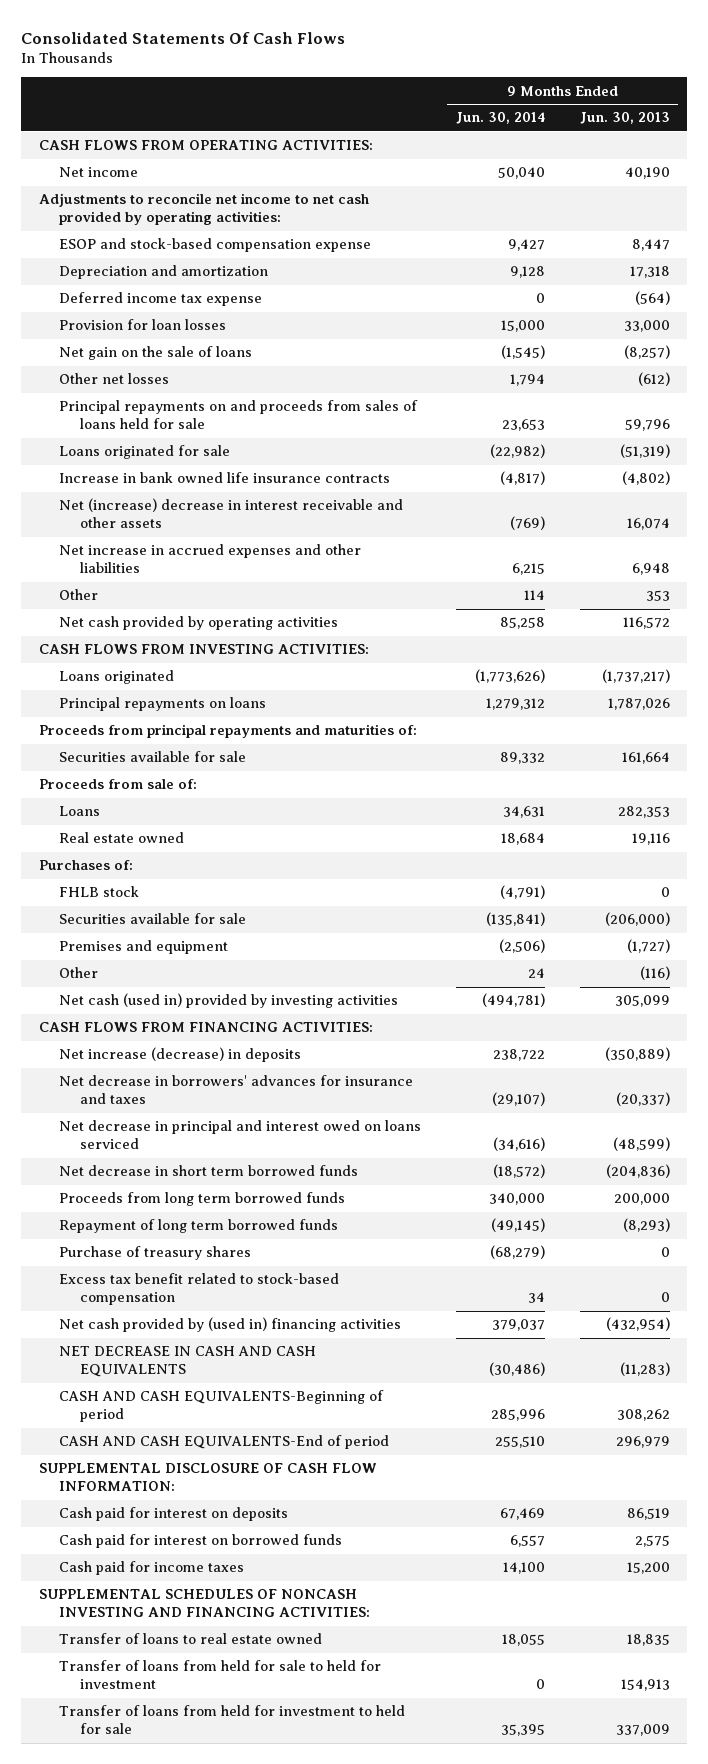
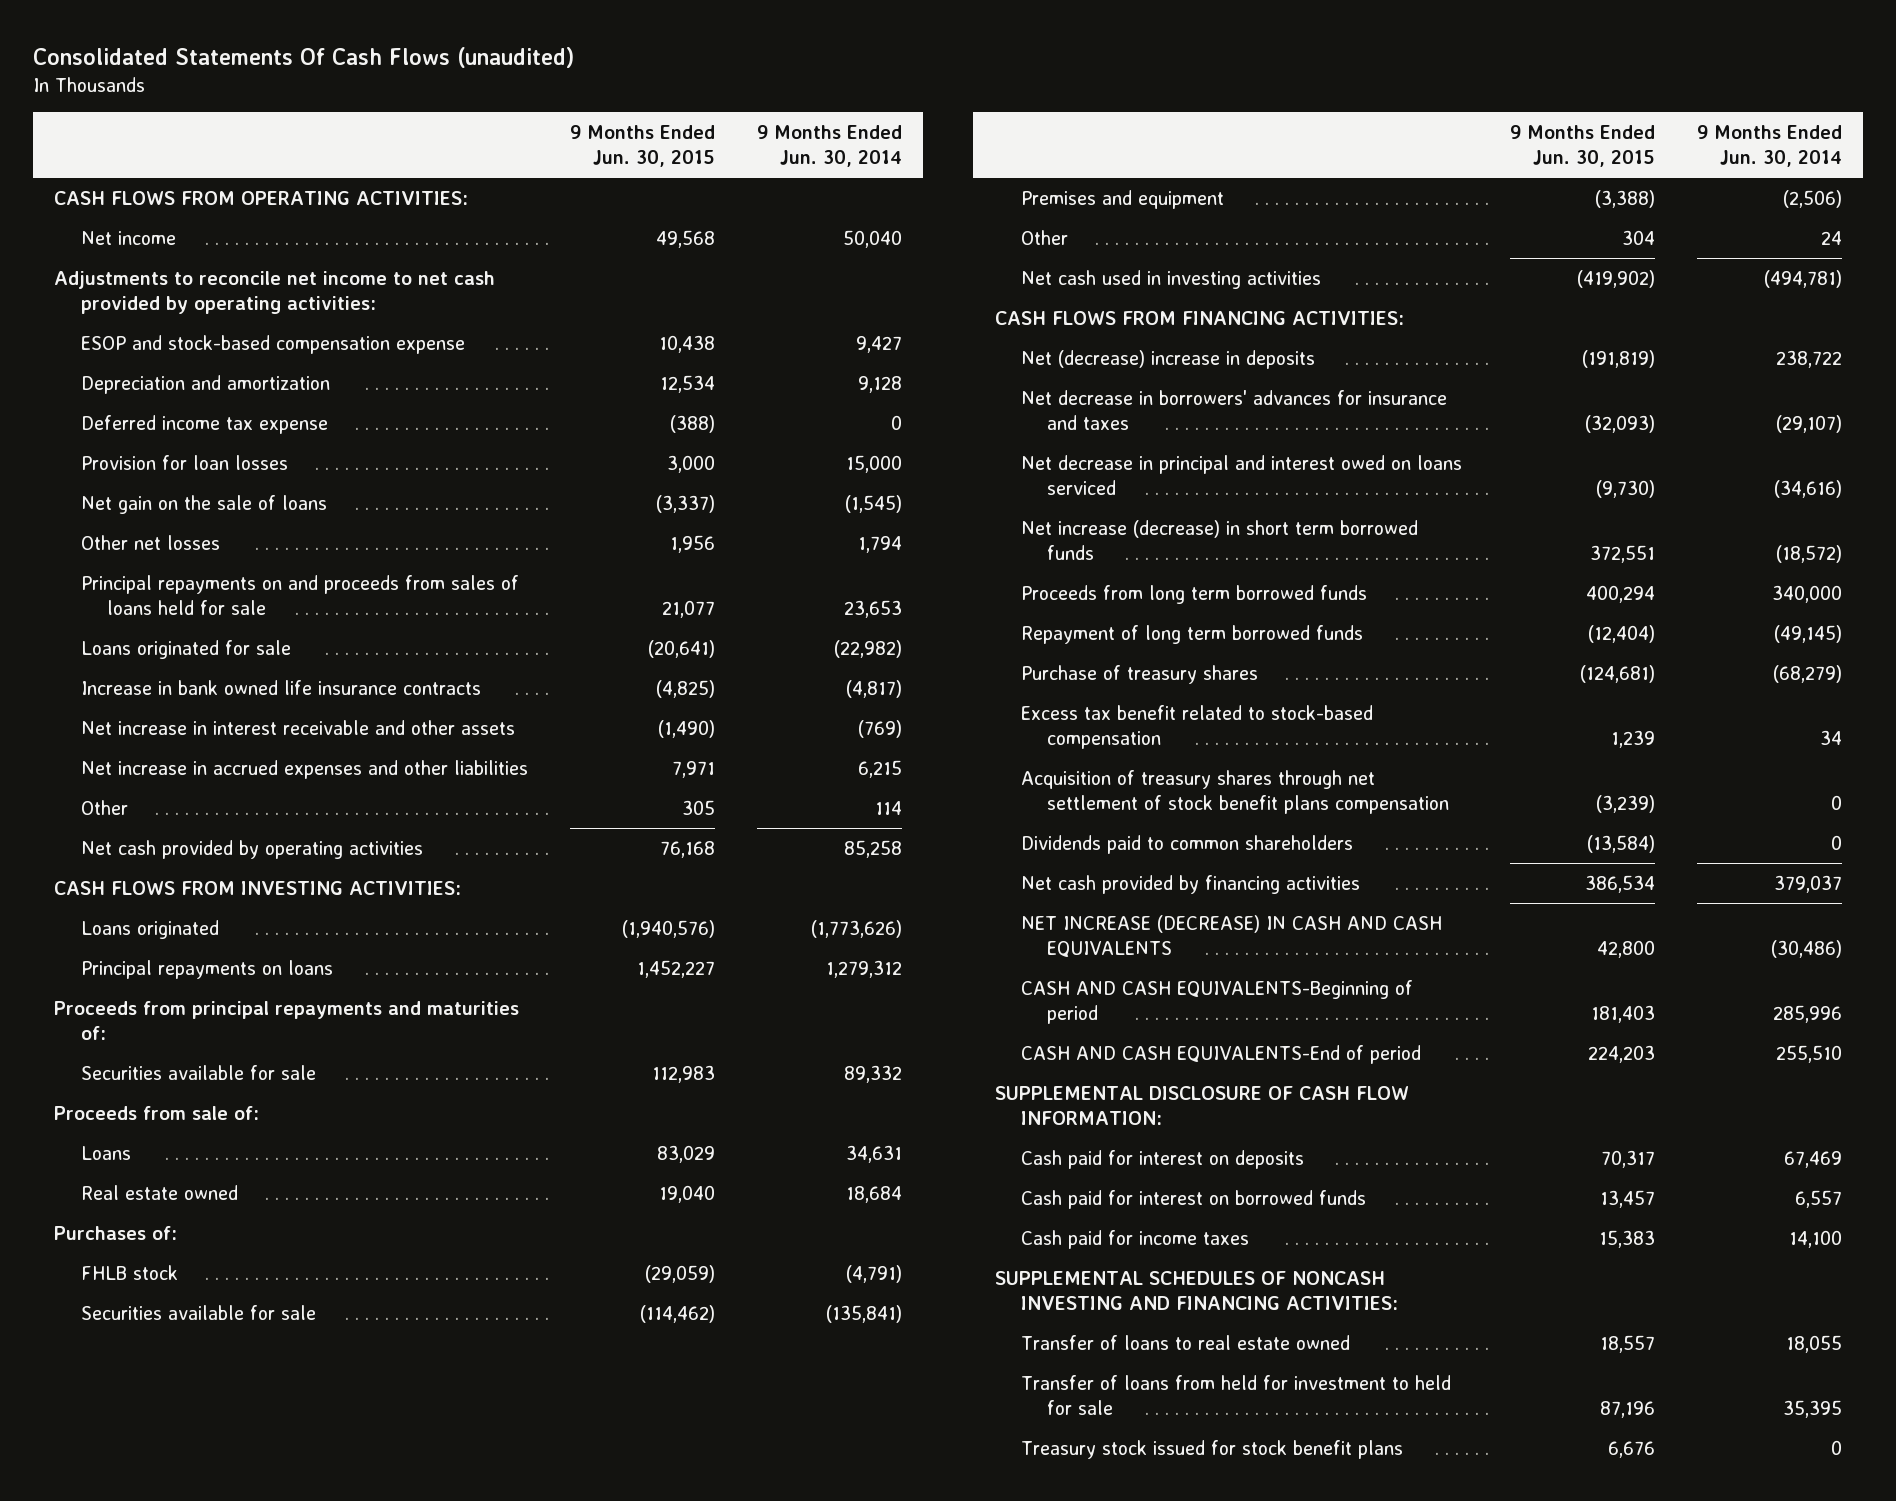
- Consolidated Statements Of Cash Flows
+ Consolidated Statements Of Cash Flows (unaudited)
- | 9 Months Ended Jun. 30, 2014 | 9 Months Ended Jun. 30, 2013
+ | 9 Months Ended Jun. 30, 2015 | 9 Months Ended Jun. 30, 2014
- Net (increase) decrease in interest receivable and other assets | (769) | 16,074
+ Net increase in interest receivable and other assets | (1,490) | (769)
- Net cash (used in) provided by investing activities | (494,781) | 305,099
+ Net cash used in investing activities | (419,902) | (494,781)
- Net increase (decrease) in deposits | 238,722 | (350,889)
+ Net (decrease) increase in deposits | (191,819) | 238,722
- Net decrease in short term borrowed funds | (18,572) | (204,836)
+ Net increase (decrease) in short term borrowed funds | 372,551 | (18,572)
- Net cash provided by (used in) financing activities | 379,037 | (432,954)
- NET DECREASE IN CASH AND CASH EQUIVALENTS | (30,486) | (11,283)
+ Acquisition of treasury shares through net settlement of stock benefit plans compensation | (3,239) | 0
+ Dividends paid to common shareholders | (13,584) | 0
+ Net cash provided by financing activities | 386,534 | 379,037
+ NET INCREASE (DECREASE) IN CASH AND CASH EQUIVALENTS | 42,800 | (30,486)
- Transfer of loans from held for sale to held for investment | 0 | 154,913
+ Treasury stock issued for stock benefit plans | 6,676 | 0

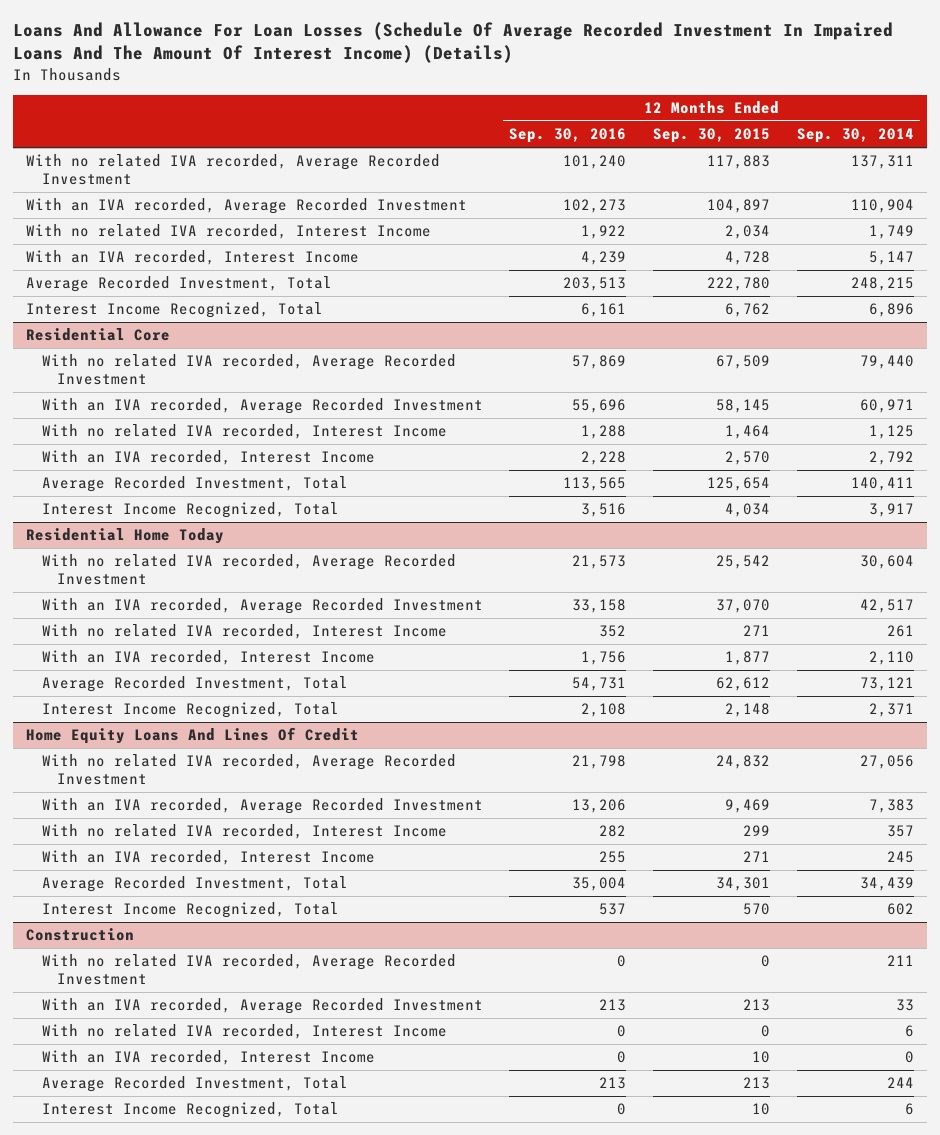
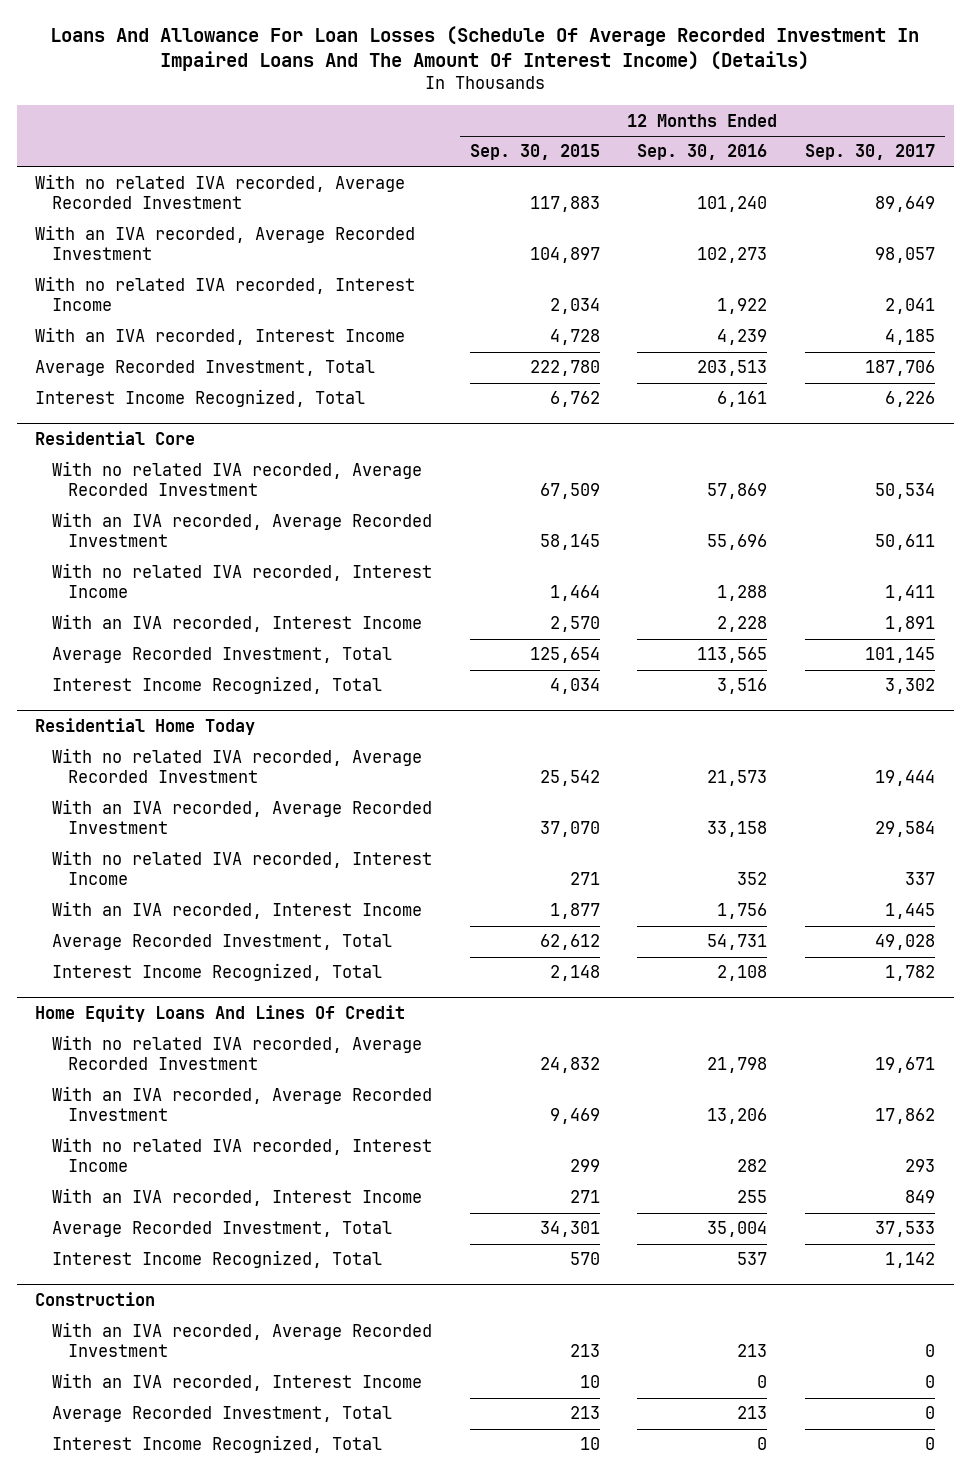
- | 12 Months Ended Sep. 30, 2016 | 12 Months Ended Sep. 30, 2015 | 12 Months Ended Sep. 30, 2014
+ | 12 Months Ended Sep. 30, 2015 | 12 Months Ended Sep. 30, 2016 | 12 Months Ended Sep. 30, 2017
@ Construction
- With no related IVA recorded, Average Recorded Investment | 0 | 0 | 211
- With no related IVA recorded, Interest Income | 0 | 0 | 6

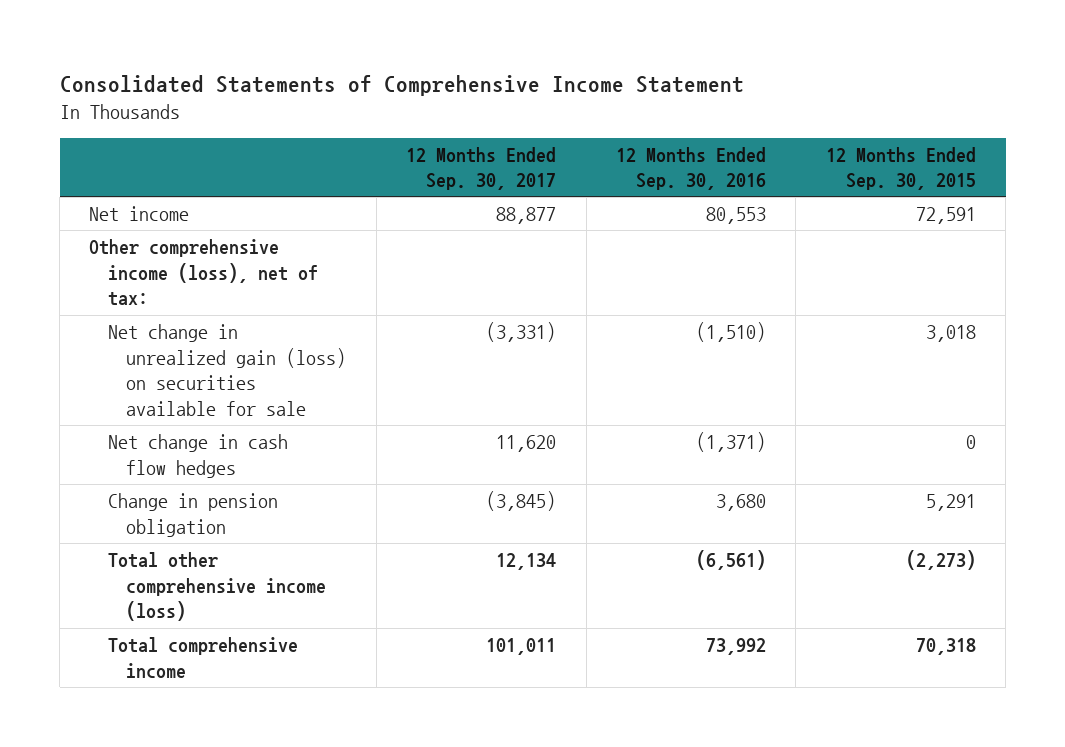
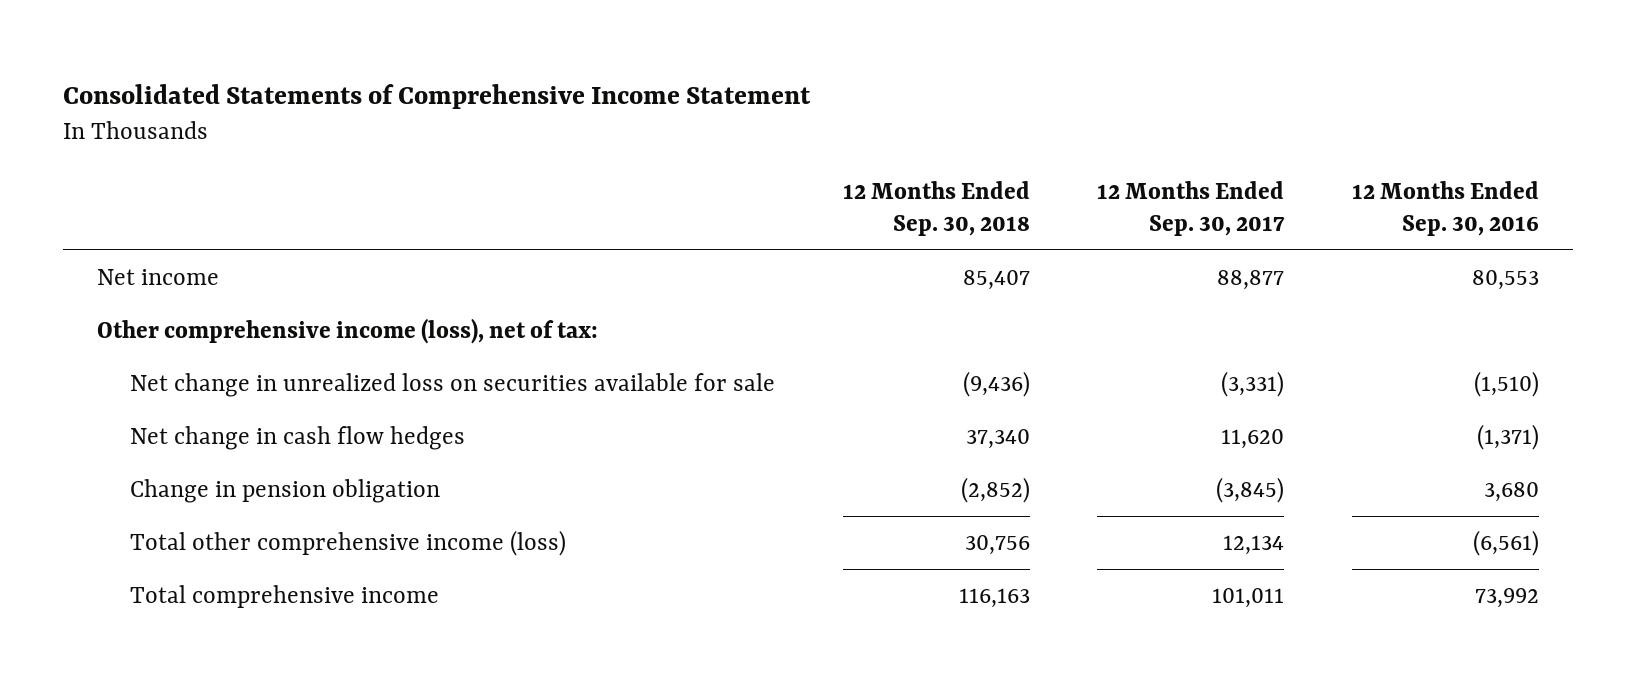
- | 12 Months Ended Sep. 30, 2017 | 12 Months Ended Sep. 30, 2016 | 12 Months Ended Sep. 30, 2015
+ | 12 Months Ended Sep. 30, 2018 | 12 Months Ended Sep. 30, 2017 | 12 Months Ended Sep. 30, 2016
- Net change in unrealized gain (loss) on securities available for sale | (3,331) | (1,510) | 3,018
+ Net change in unrealized loss on securities available for sale | (9,436) | (3,331) | (1,510)

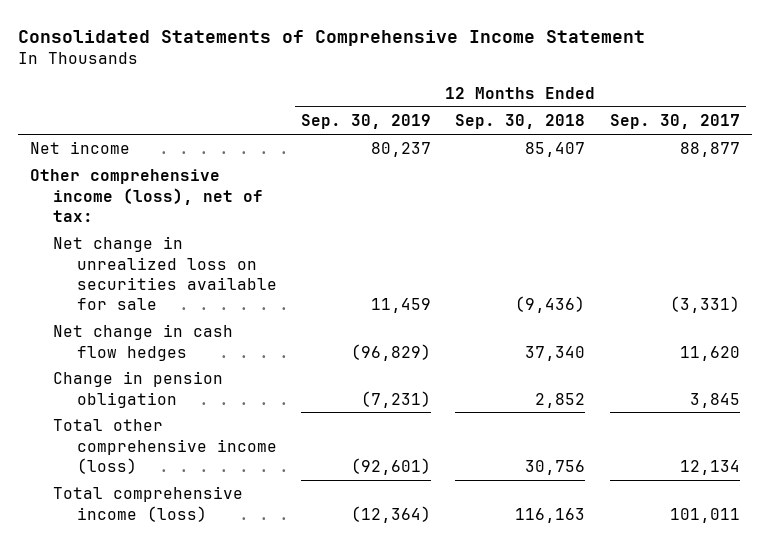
- | 12 Months Ended Sep. 30, 2018 | 12 Months Ended Sep. 30, 2017 | 12 Months Ended Sep. 30, 2016
+ | 12 Months Ended Sep. 30, 2019 | 12 Months Ended Sep. 30, 2018 | 12 Months Ended Sep. 30, 2017
- Change in pension obligation | (2,852) | (3,845) | 3,680
+ Change in pension obligation | (7,231) | 2,852 | 3,845
- Total comprehensive income | 116,163 | 101,011 | 73,992
+ Total comprehensive income (loss) | (12,364) | 116,163 | 101,011

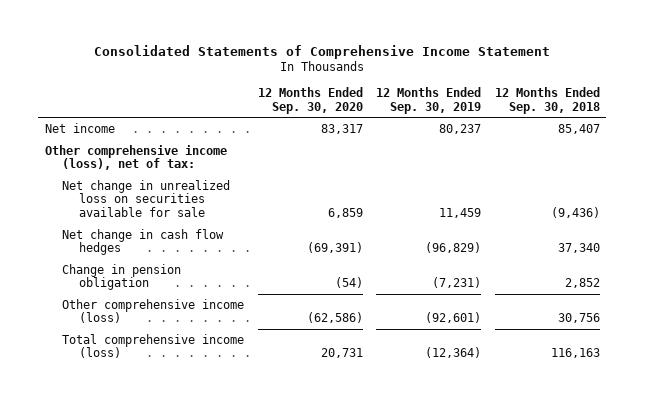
- | 12 Months Ended Sep. 30, 2019 | 12 Months Ended Sep. 30, 2018 | 12 Months Ended Sep. 30, 2017
+ | 12 Months Ended Sep. 30, 2020 | 12 Months Ended Sep. 30, 2019 | 12 Months Ended Sep. 30, 2018
- Total other comprehensive income (loss) | (92,601) | 30,756 | 12,134
+ Other comprehensive income (loss) | (62,586) | (92,601) | 30,756

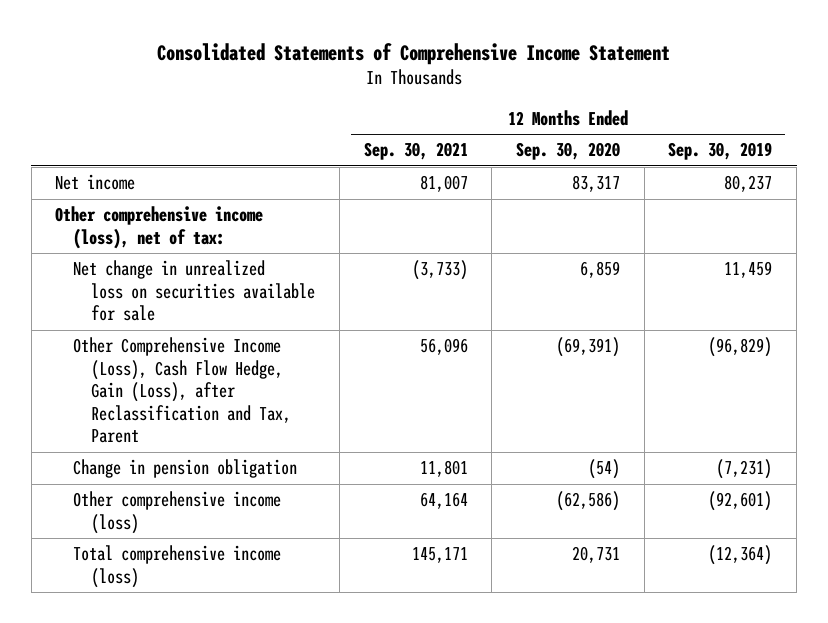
- | 12 Months Ended Sep. 30, 2020 | 12 Months Ended Sep. 30, 2019 | 12 Months Ended Sep. 30, 2018
+ | 12 Months Ended Sep. 30, 2021 | 12 Months Ended Sep. 30, 2020 | 12 Months Ended Sep. 30, 2019
- Net change in cash flow hedges | (69,391) | (96,829) | 37,340
+ Other Comprehensive Income (Loss), Cash Flow Hedge, Gain (Loss), after Reclassification and Tax, Parent | 56,096 | (69,391) | (96,829)

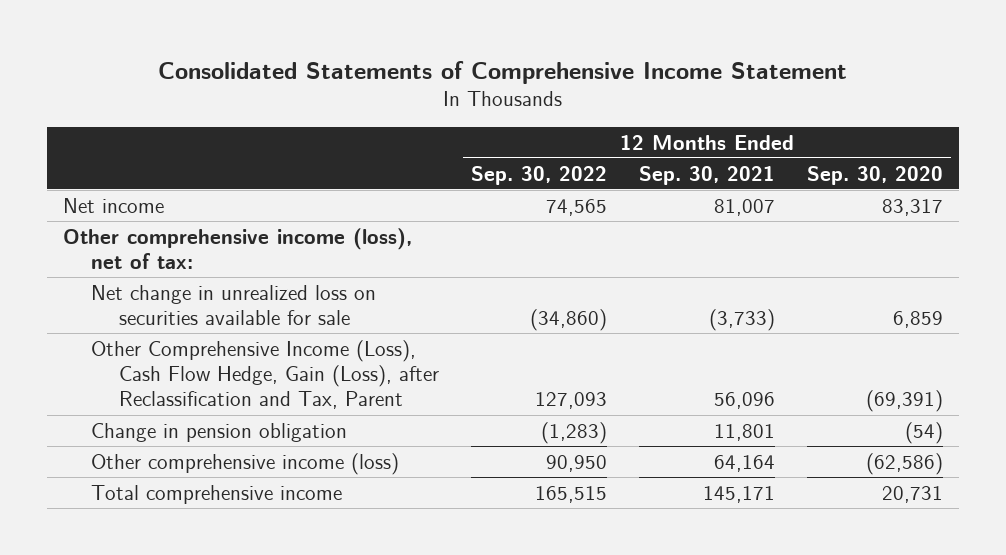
- | 12 Months Ended Sep. 30, 2021 | 12 Months Ended Sep. 30, 2020 | 12 Months Ended Sep. 30, 2019
+ | 12 Months Ended Sep. 30, 2022 | 12 Months Ended Sep. 30, 2021 | 12 Months Ended Sep. 30, 2020
- Total comprehensive income (loss) | 145,171 | 20,731 | (12,364)
+ Total comprehensive income | 165,515 | 145,171 | 20,731

